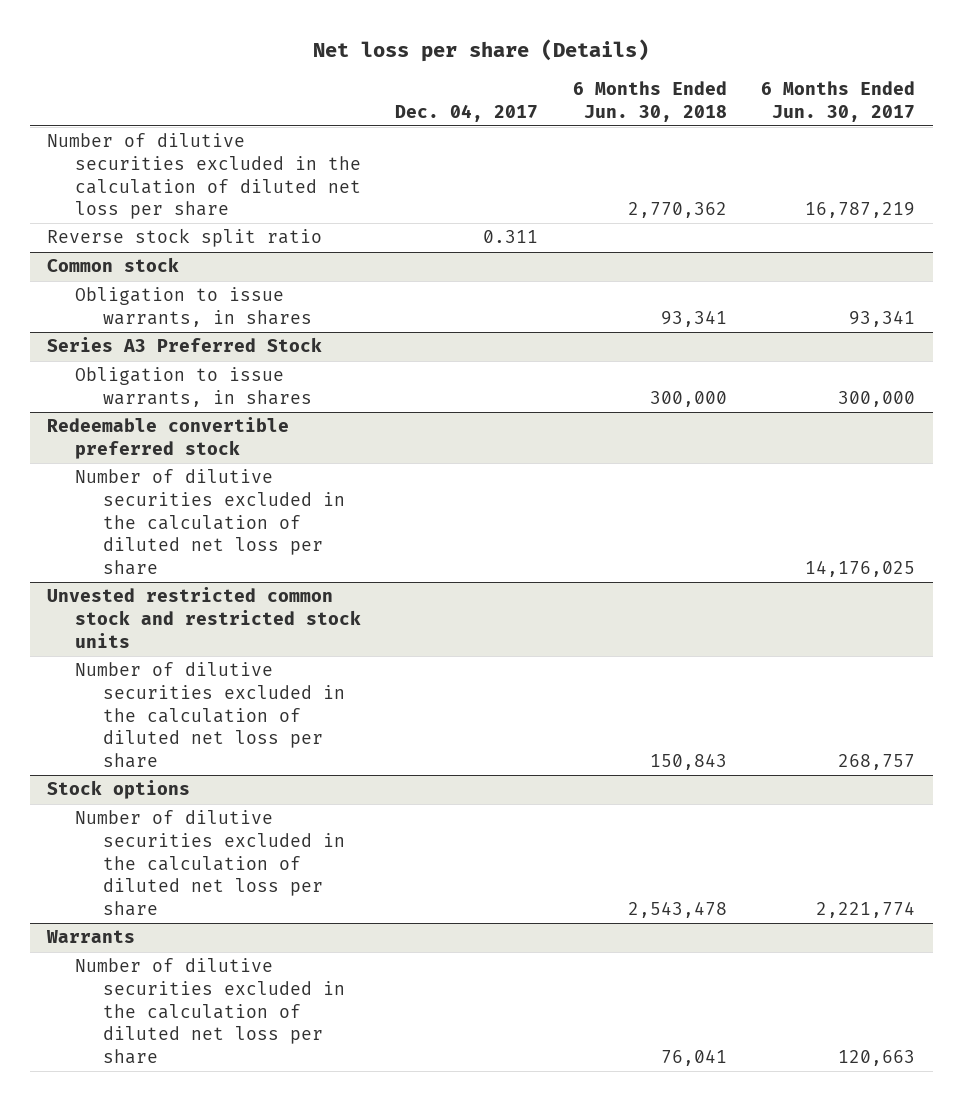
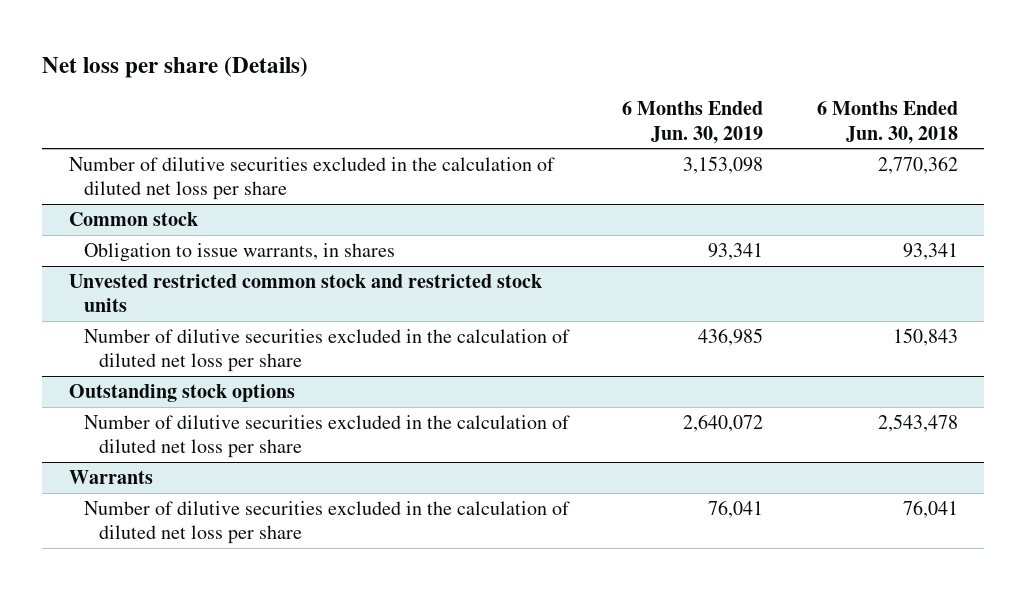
- | Dec. 04, 2017 | 6 Months Ended Jun. 30, 2018 | 6 Months Ended Jun. 30, 2017
+ | 6 Months Ended Jun. 30, 2019 | 6 Months Ended Jun. 30, 2018
- Reverse stock split ratio | 0.311 | |
- Series A3 Preferred Stock
- Obligation to issue warrants, in shares | | 300,000 | 300,000
- Redeemable convertible preferred stock
- Number of dilutive securities excluded in the calculation of diluted net loss per share | | | 14,176,025
- Stock options
+ Outstanding stock options

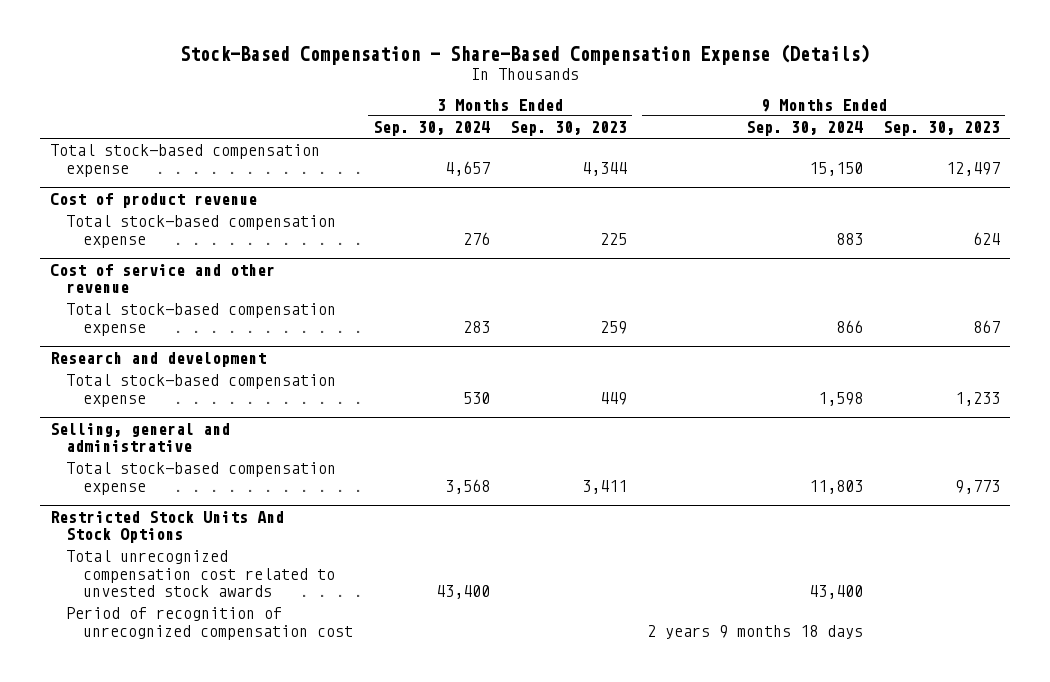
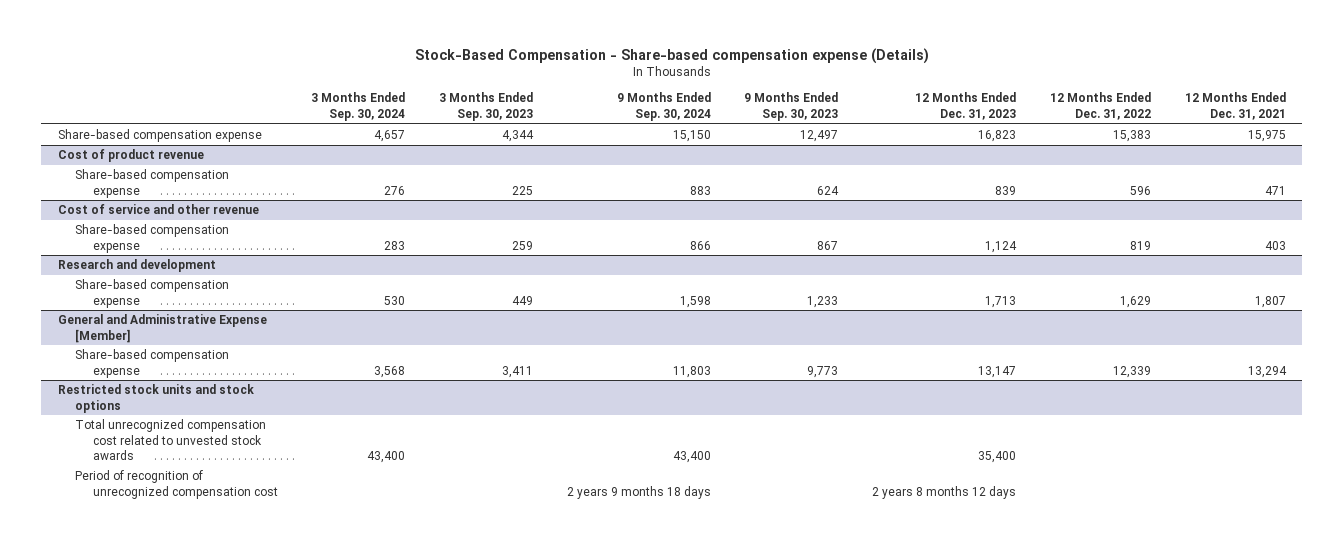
- Stock-Based Compensation - Share-Based Compensation Expense (Details)
+ Stock-Based Compensation - Share-based compensation expense (Details)
- | 3 Months Ended Sep. 30, 2024 | 3 Months Ended Sep. 30, 2023 | 9 Months Ended Sep. 30, 2024 | 9 Months Ended Sep. 30, 2023
+ | 3 Months Ended Sep. 30, 2024 | 3 Months Ended Sep. 30, 2023 | 9 Months Ended Sep. 30, 2024 | 9 Months Ended Sep. 30, 2023 | 12 Months Ended Dec. 31, 2023 | 12 Months Ended Dec. 31, 2022 | 12 Months Ended Dec. 31, 2021
- Total stock-based compensation expense | 4,657 | 4,344 | 15,150 | 12,497
+ Share-based compensation expense | 4,657 | 4,344 | 15,150 | 12,497 | 16,823 | 15,383 | 15,975
@ Cost of product revenue
- Total stock-based compensation expense | 276 | 225 | 883 | 624
+ Share-based compensation expense | 276 | 225 | 883 | 624 | 839 | 596 | 471
@ Cost of service and other revenue
- Total stock-based compensation expense | 283 | 259 | 866 | 867
+ Share-based compensation expense | 283 | 259 | 866 | 867 | 1,124 | 819 | 403
@ Research and development
- Total stock-based compensation expense | 530 | 449 | 1,598 | 1,233
- Selling, general and administrative
- Total stock-based compensation expense | 3,568 | 3,411 | 11,803 | 9,773
- Restricted Stock Units And Stock Options
@ Research and development
+ Share-based compensation expense | 530 | 449 | 1,598 | 1,233 | 1,713 | 1,629 | 1,807
+ General and Administrative Expense [Member]
+ Share-based compensation expense | 3,568 | 3,411 | 11,803 | 9,773 | 13,147 | 12,339 | 13,294
+ Restricted stock units and stock options

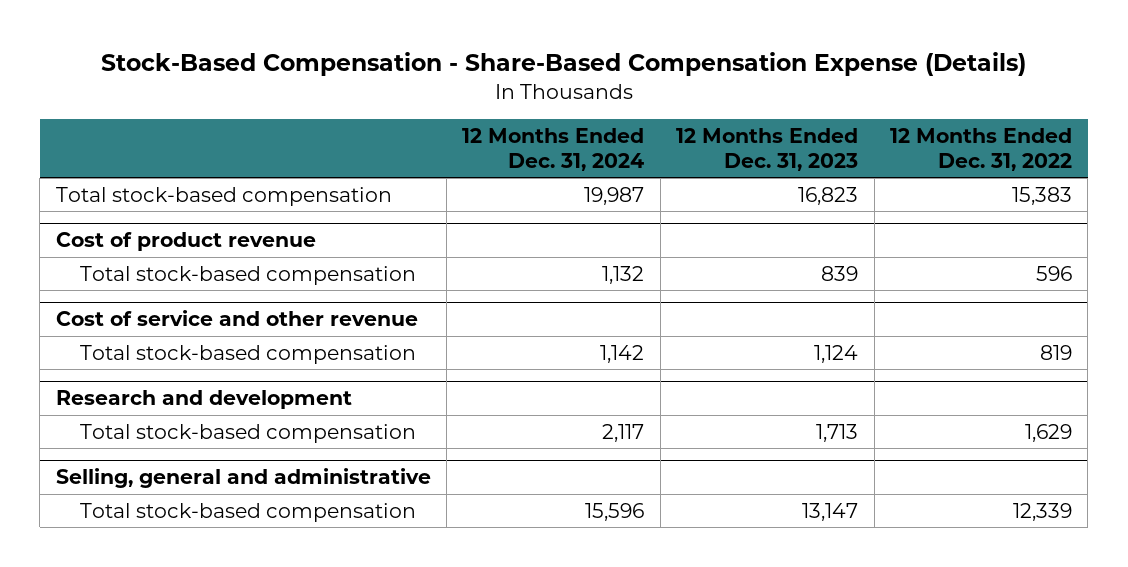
- Stock-Based Compensation - Share-based compensation expense (Details)
+ Stock-Based Compensation - Share-Based Compensation Expense (Details)
- | 3 Months Ended Sep. 30, 2024 | 3 Months Ended Sep. 30, 2023 | 9 Months Ended Sep. 30, 2024 | 9 Months Ended Sep. 30, 2023 | 12 Months Ended Dec. 31, 2023 | 12 Months Ended Dec. 31, 2022 | 12 Months Ended Dec. 31, 2021
+ | 12 Months Ended Dec. 31, 2024 | 12 Months Ended Dec. 31, 2023 | 12 Months Ended Dec. 31, 2022
- Share-based compensation expense | 4,657 | 4,344 | 15,150 | 12,497 | 16,823 | 15,383 | 15,975
+ Total stock-based compensation | 19,987 | 16,823 | 15,383
@ Cost of product revenue
- Share-based compensation expense | 276 | 225 | 883 | 624 | 839 | 596 | 471
+ Total stock-based compensation | 1,132 | 839 | 596
@ Cost of service and other revenue
- Share-based compensation expense | 283 | 259 | 866 | 867 | 1,124 | 819 | 403
+ Total stock-based compensation | 1,142 | 1,124 | 819
@ Research and development
- Share-based compensation expense | 530 | 449 | 1,598 | 1,233 | 1,713 | 1,629 | 1,807
- General and Administrative Expense [Member]
- Share-based compensation expense | 3,568 | 3,411 | 11,803 | 9,773 | 13,147 | 12,339 | 13,294
- Restricted stock units and stock options
- Total unrecognized compensation cost related to unvested stock awards | 43,400 | | 43,400 | | 35,400 | |
- Period of recognition of unrecognized compensation cost | | | 2 years 9 months 18 days | | 2 years 8 months 12 days | |
@ Research and development
+ Total stock-based compensation | 2,117 | 1,713 | 1,629
+ Selling, general and administrative
+ Total stock-based compensation | 15,596 | 13,147 | 12,339

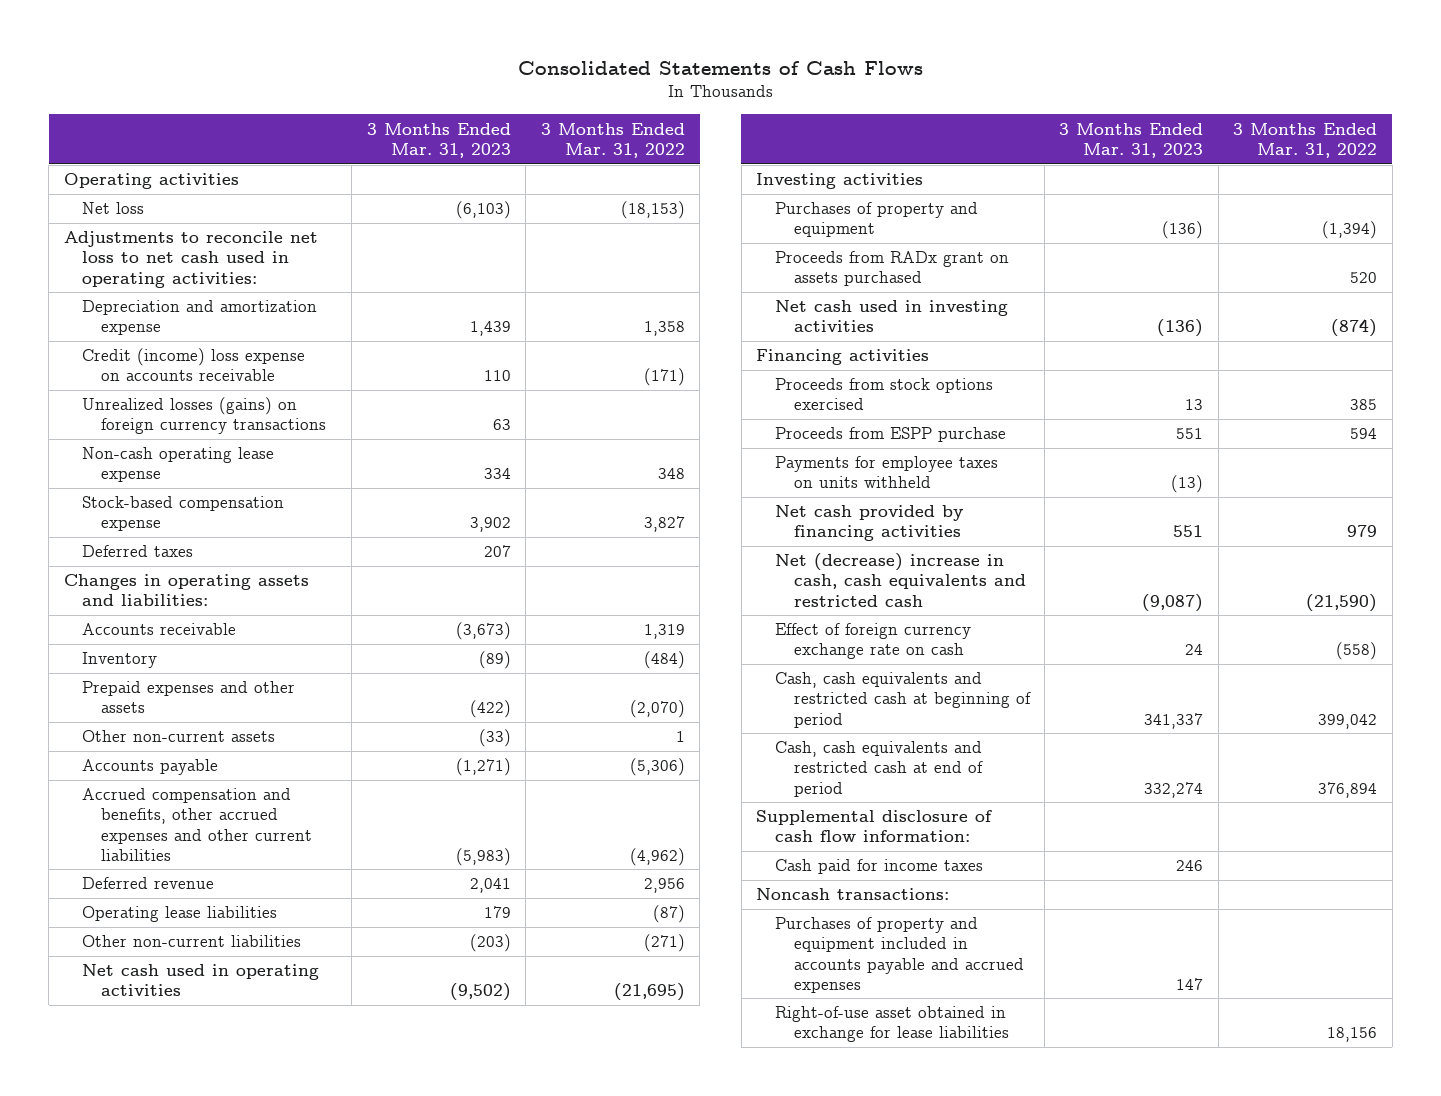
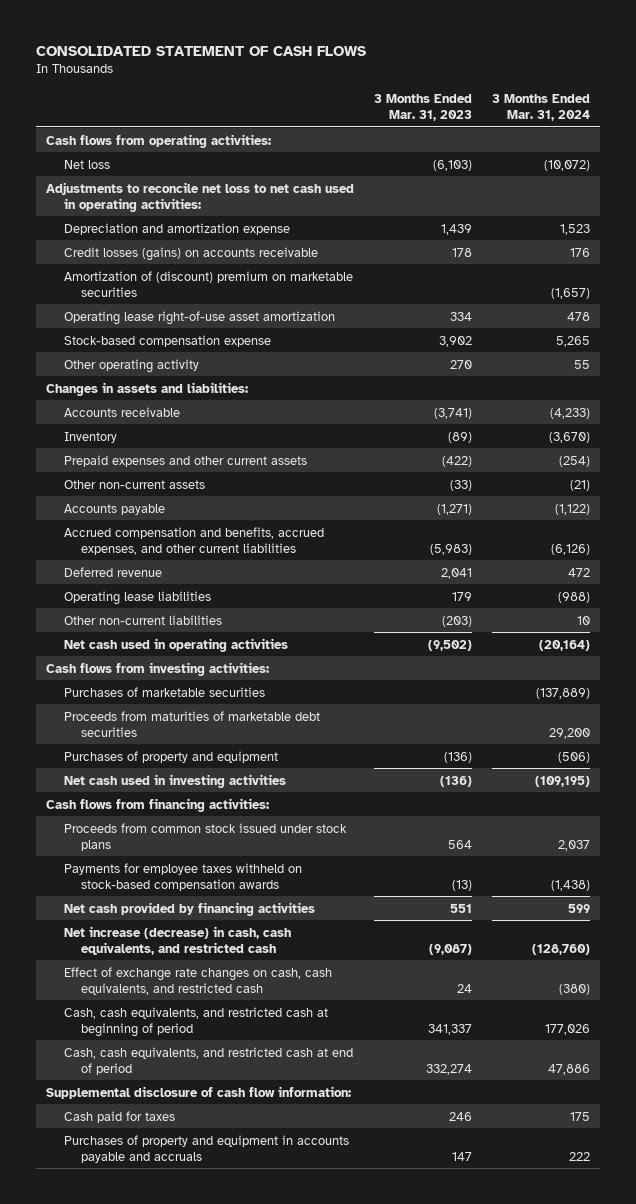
- Consolidated Statements of Cash Flows
+ CONSOLIDATED STATEMENT OF CASH FLOWS
- | 3 Months Ended Mar. 31, 2023 | 3 Months Ended Mar. 31, 2022
+ | 3 Months Ended Mar. 31, 2023 | 3 Months Ended Mar. 31, 2024
- Operating activities
+ Cash flows from operating activities:
- Credit (income) loss expense on accounts receivable | 110 | (171)
- Unrealized losses (gains) on foreign currency transactions | 63 |
- Non-cash operating lease expense | 334 | 348
+ Credit losses (gains) on accounts receivable | 178 | 176
+ Amortization of (discount) premium on marketable securities | | (1,657)
+ Operating lease right-of-use asset amortization | 334 | 478
- Deferred taxes | 207 |
- Changes in operating assets and liabilities:
- Accounts receivable | (3,673) | 1,319
+ Other operating activity | 270 | 55
+ Changes in assets and liabilities:
+ Accounts receivable | (3,741) | (4,233)
- Prepaid expenses and other assets | (422) | (2,070)
+ Prepaid expenses and other current assets | (422) | (254)
- Accrued compensation and benefits, other accrued expenses and other current liabilities | (5,983) | (4,962)
+ Accrued compensation and benefits, accrued expenses, and other current liabilities | (5,983) | (6,126)
- Investing activities
+ Cash flows from investing activities:
+ Purchases of marketable securities | | (137,889)
+ Proceeds from maturities of marketable debt securities | | 29,200
- Proceeds from RADx grant on assets purchased | | 520
- Financing activities
- Proceeds from stock options exercised | 13 | 385
- Proceeds from ESPP purchase | 551 | 594
- Payments for employee taxes on units withheld | (13) |
+ Cash flows from financing activities:
+ Proceeds from common stock issued under stock plans | 564 | 2,037
+ Payments for employee taxes withheld on stock-based compensation awards | (13) | (1,438)
- Net (decrease) increase in cash, cash equivalents and restricted cash | (9,087) | (21,590)
- Effect of foreign currency exchange rate on cash | 24 | (558)
- Cash, cash equivalents and restricted cash at beginning of period | 341,337 | 399,042
- Cash, cash equivalents and restricted cash at end of period | 332,274 | 376,894
+ Net increase (decrease) in cash, cash equivalents, and restricted cash | (9,087) | (128,760)
+ Effect of exchange rate changes on cash, cash equivalents, and restricted cash | 24 | (380)
+ Cash, cash equivalents, and restricted cash at beginning of period | 341,337 | 177,026
+ Cash, cash equivalents, and restricted cash at end of period | 332,274 | 47,886
- Cash paid for income taxes | 246 |
- Noncash transactions:
- Purchases of property and equipment included in accounts payable and accrued expenses | 147 |
- Right-of-use asset obtained in exchange for lease liabilities | | 18,156
+ Cash paid for taxes | 246 | 175
+ Purchases of property and equipment in accounts payable and accruals | 147 | 222

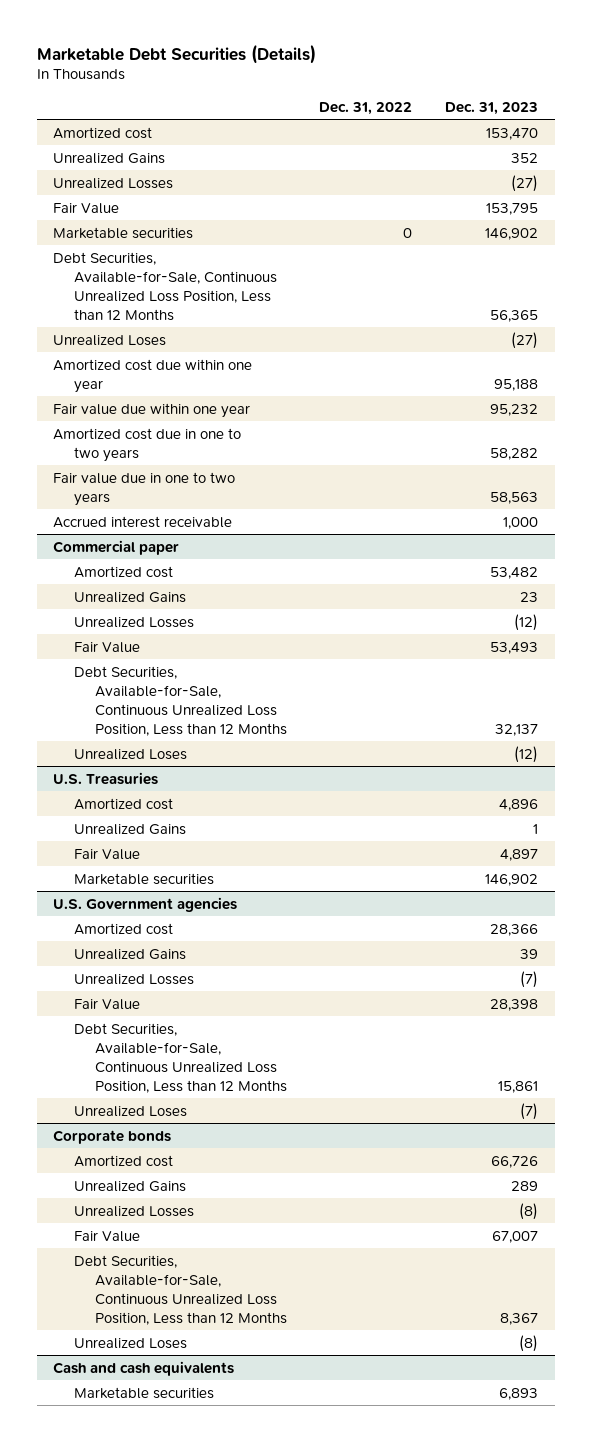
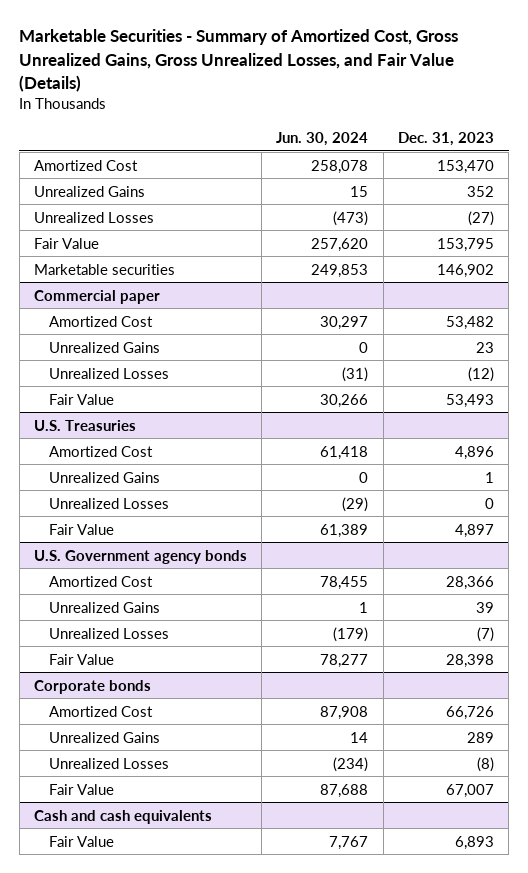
- Marketable Debt Securities (Details)
+ Marketable Securities - Summary of Amortized Cost, Gross Unrealized Gains, Gross Unrealized Losses, and Fair Value (Details)
- | Dec. 31, 2022 | Dec. 31, 2023
+ | Jun. 30, 2024 | Dec. 31, 2023
- Amortized cost | | 153,470
+ Amortized Cost | 258,078 | 153,470
- Debt Securities, Available-for-Sale, Continuous Unrealized Loss Position, Less than 12 Months | | 56,365
- Unrealized Loses | | (27)
- Amortized cost due within one year | | 95,188
- Fair value due within one year | | 95,232
- Amortized cost due in one to two years | | 58,282
- Fair value due in one to two years | | 58,563
- Accrued interest receivable | | 1,000
@ Commercial paper
- Amortized cost | | 53,482
+ Amortized Cost | 30,297 | 53,482
- Debt Securities, Available-for-Sale, Continuous Unrealized Loss Position, Less than 12 Months | | 32,137
- Unrealized Loses | | (12)
@ U.S. Treasuries
- Amortized cost | | 4,896
+ Amortized Cost | 61,418 | 4,896
+ Unrealized Losses | (29) | 0
- Marketable securities | | 146,902
- U.S. Government agencies
- Amortized cost | | 28,366
+ U.S. Government agency bonds
+ Amortized Cost | 78,455 | 28,366
- Debt Securities, Available-for-Sale, Continuous Unrealized Loss Position, Less than 12 Months | | 15,861
- Unrealized Loses | | (7)
@ Corporate bonds
- Amortized cost | | 66,726
+ Amortized Cost | 87,908 | 66,726
- Debt Securities, Available-for-Sale, Continuous Unrealized Loss Position, Less than 12 Months | | 8,367
- Unrealized Loses | | (8)
@ Cash and cash equivalents
- Marketable securities | | 6,893
+ Fair Value | 7,767 | 6,893

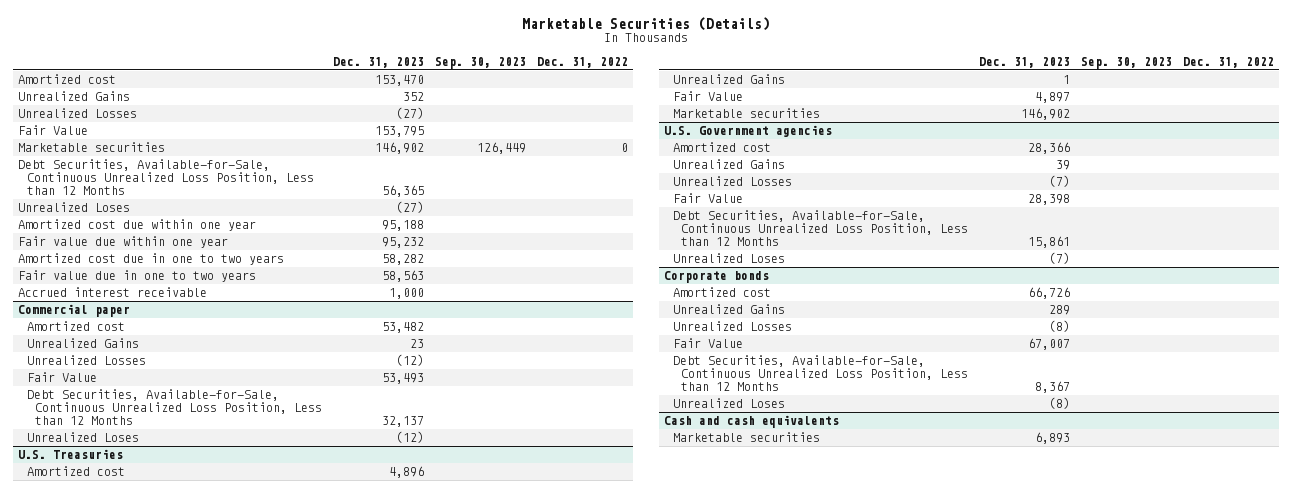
- Marketable Securities - Summary of Amortized Cost, Gross Unrealized Gains, Gross Unrealized Losses, and Fair Value (Details)
+ Marketable Securities (Details)
- | Jun. 30, 2024 | Dec. 31, 2023
+ | Dec. 31, 2023 | Sep. 30, 2023 | Dec. 31, 2022
- Amortized Cost | 258,078 | 153,470
+ Amortized cost | 153,470 | |
+ Debt Securities, Available-for-Sale, Continuous Unrealized Loss Position, Less than 12 Months | 56,365 | |
+ Unrealized Loses | (27) | |
+ Amortized cost due within one year | 95,188 | |
+ Fair value due within one year | 95,232 | |
+ Amortized cost due in one to two years | 58,282 | |
+ Fair value due in one to two years | 58,563 | |
+ Accrued interest receivable | 1,000 | |
@ Commercial paper
- Amortized Cost | 30,297 | 53,482
+ Amortized cost | 53,482 | |
+ Debt Securities, Available-for-Sale, Continuous Unrealized Loss Position, Less than 12 Months | 32,137 | |
+ Unrealized Loses | (12) | |
@ U.S. Treasuries
- Amortized Cost | 61,418 | 4,896
+ Amortized cost | 4,896 | |
- Unrealized Losses | (29) | 0
- U.S. Government agency bonds
- Amortized Cost | 78,455 | 28,366
@ U.S. Treasuries
+ Marketable securities | 146,902 | |
+ U.S. Government agencies
+ Amortized cost | 28,366 | |
+ Debt Securities, Available-for-Sale, Continuous Unrealized Loss Position, Less than 12 Months | 15,861 | |
+ Unrealized Loses | (7) | |
@ Corporate bonds
- Amortized Cost | 87,908 | 66,726
+ Amortized cost | 66,726 | |
+ Debt Securities, Available-for-Sale, Continuous Unrealized Loss Position, Less than 12 Months | 8,367 | |
+ Unrealized Loses | (8) | |
@ Cash and cash equivalents
- Fair Value | 7,767 | 6,893
+ Marketable securities | 6,893 | |

